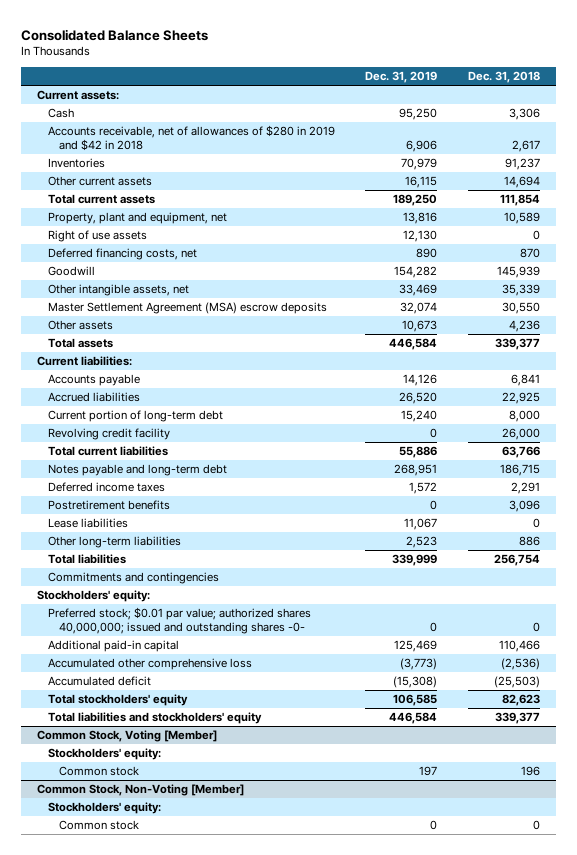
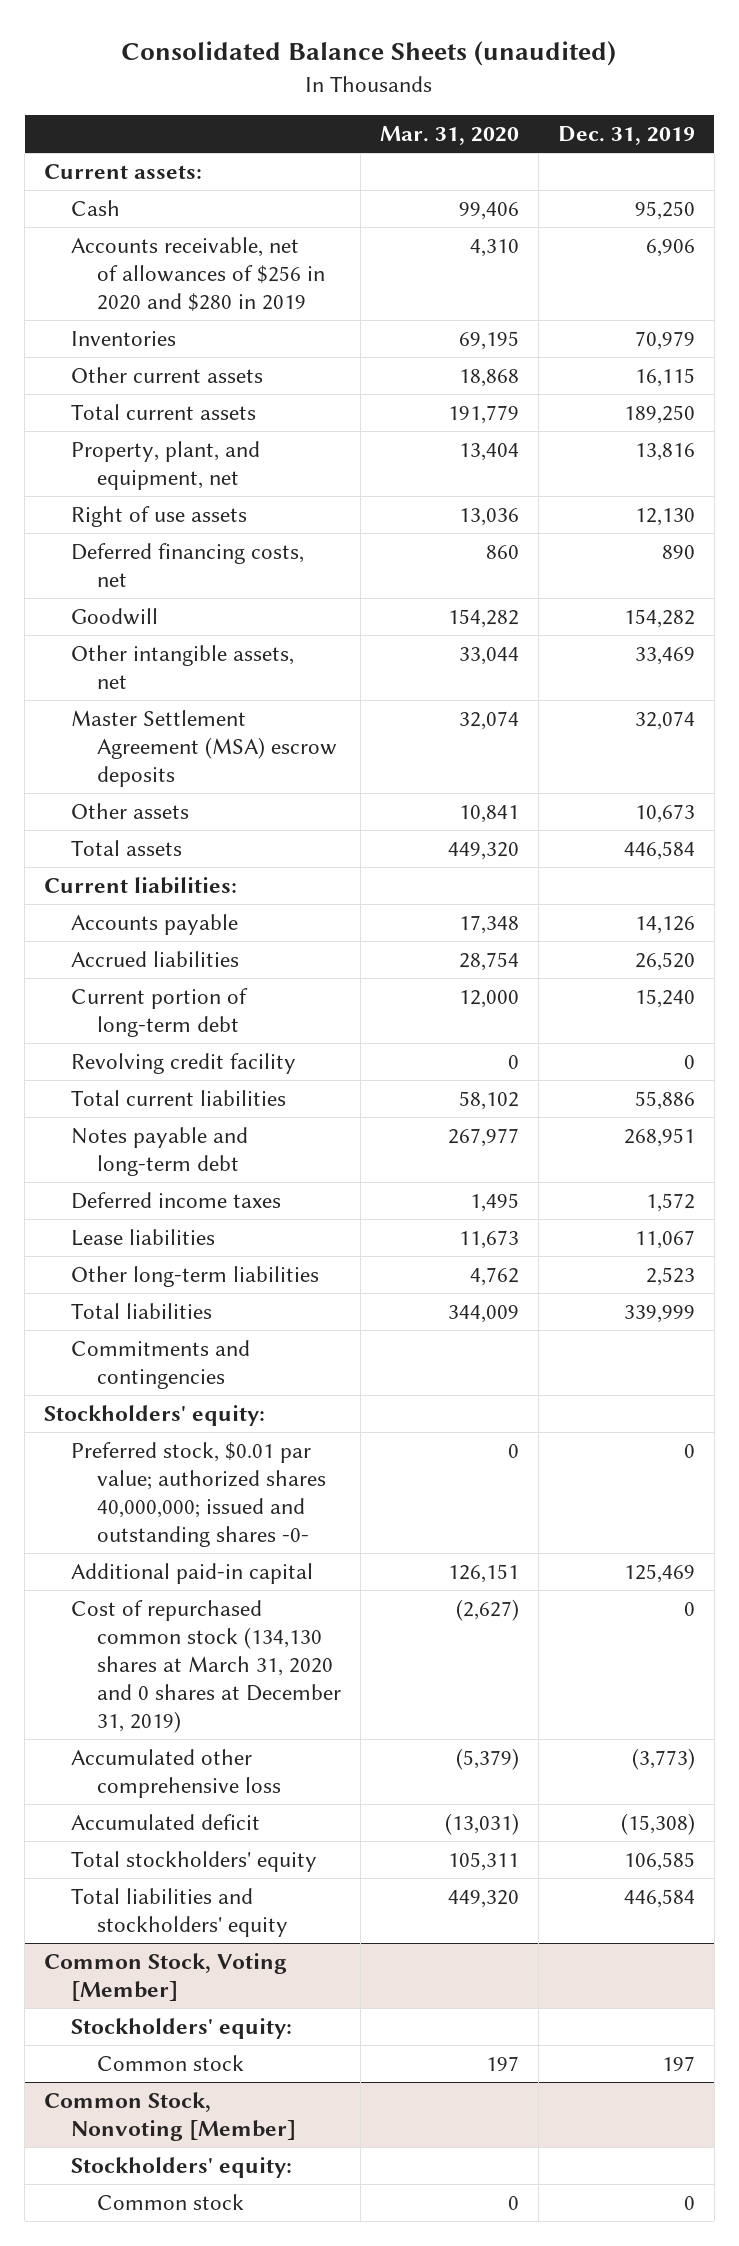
- Consolidated Balance Sheets
+ Consolidated Balance Sheets (unaudited)
- | Dec. 31, 2019 | Dec. 31, 2018
+ | Mar. 31, 2020 | Dec. 31, 2019
- Accounts receivable, net of allowances of $280 in 2019 and $42 in 2018 | 6,906 | 2,617
+ Accounts receivable, net of allowances of $256 in 2020 and $280 in 2019 | 4,310 | 6,906
- Property, plant and equipment, net | 13,816 | 10,589
+ Property, plant, and equipment, net | 13,404 | 13,816
- Postretirement benefits | 0 | 3,096
- Preferred stock; $0.01 par value; authorized shares 40,000,000; issued and outstanding shares -0- | 0 | 0
+ Preferred stock, $0.01 par value; authorized shares 40,000,000; issued and outstanding shares -0- | 0 | 0
+ Cost of repurchased common stock (134,130 shares at March 31, 2020 and 0 shares at December 31, 2019) | (2,627) | 0
- Common Stock, Non-Voting [Member]
+ Common Stock, Nonvoting [Member]

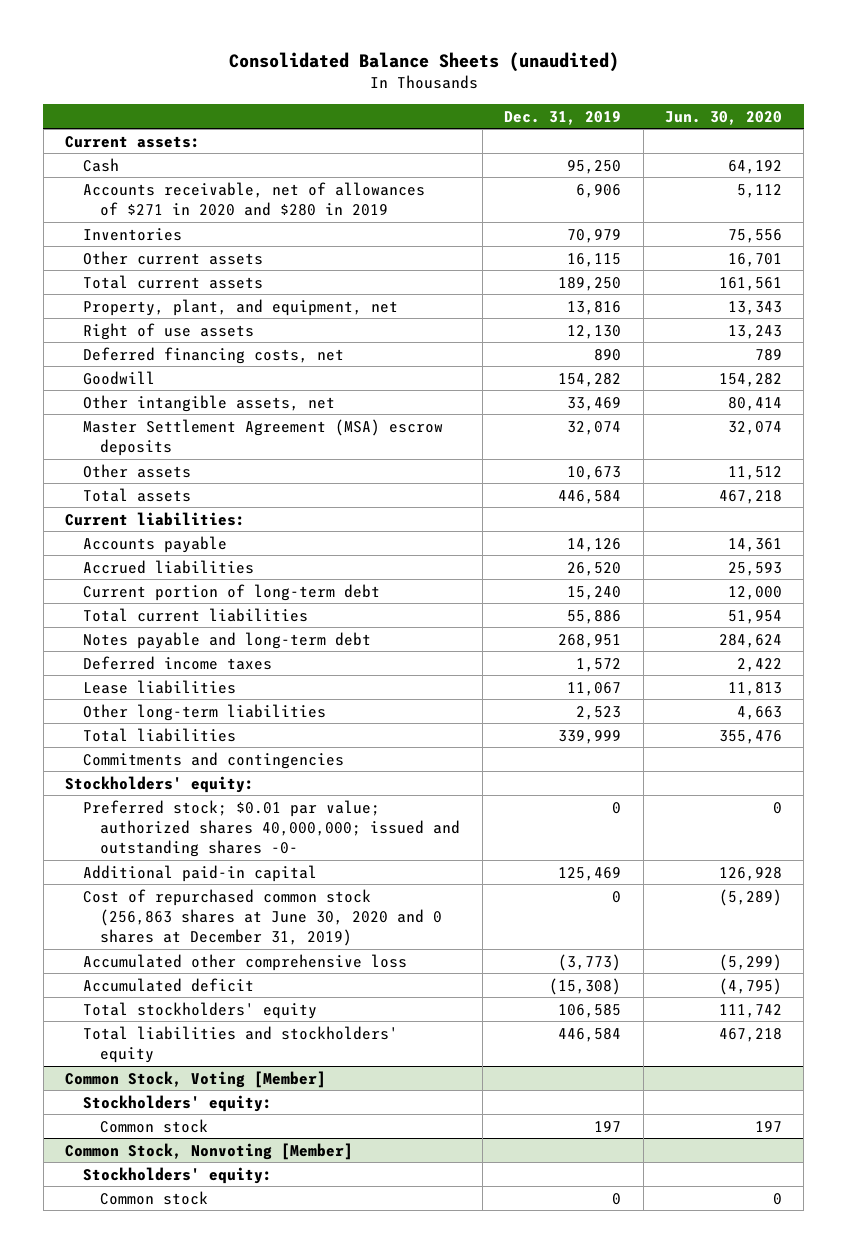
- | Mar. 31, 2020 | Dec. 31, 2019
+ | Dec. 31, 2019 | Jun. 30, 2020
- Accounts receivable, net of allowances of $256 in 2020 and $280 in 2019 | 4,310 | 6,906
+ Accounts receivable, net of allowances of $271 in 2020 and $280 in 2019 | 6,906 | 5,112
- Revolving credit facility | 0 | 0
- Preferred stock, $0.01 par value; authorized shares 40,000,000; issued and outstanding shares -0- | 0 | 0
+ Preferred stock; $0.01 par value; authorized shares 40,000,000; issued and outstanding shares -0- | 0 | 0
- Cost of repurchased common stock (134,130 shares at March 31, 2020 and 0 shares at December 31, 2019) | (2,627) | 0
+ Cost of repurchased common stock (256,863 shares at June 30, 2020 and 0 shares at December 31, 2019) | 0 | (5,289)

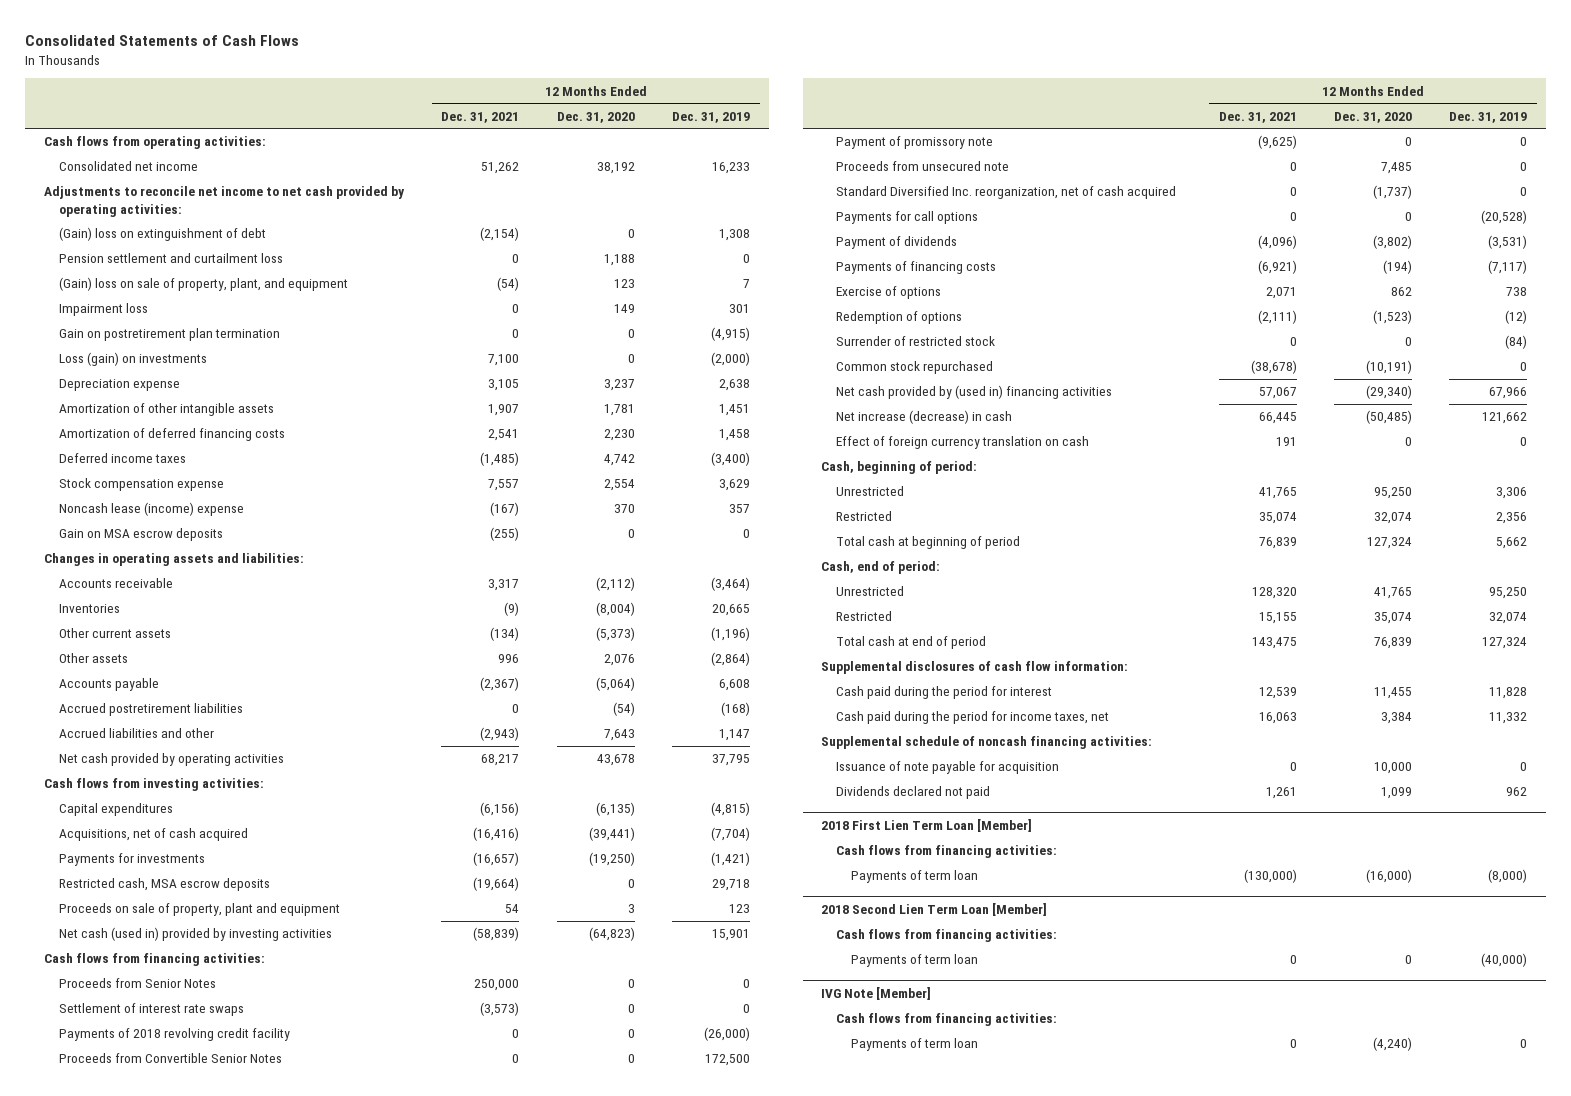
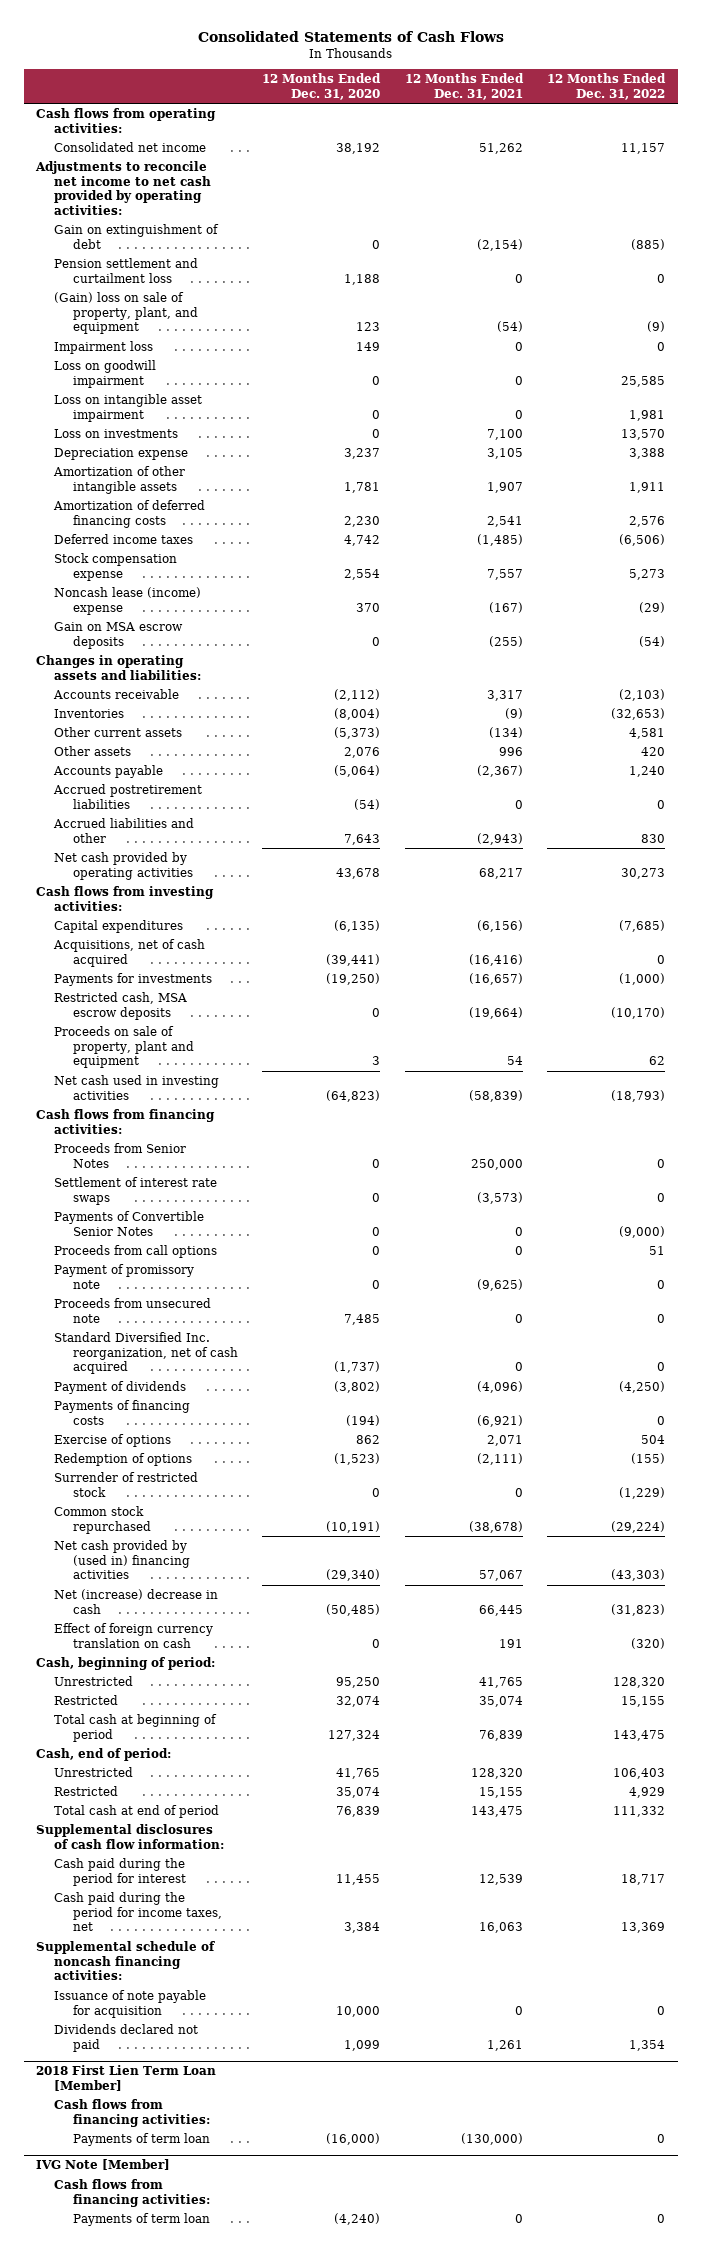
- | 12 Months Ended Dec. 31, 2021 | 12 Months Ended Dec. 31, 2020 | 12 Months Ended Dec. 31, 2019
+ | 12 Months Ended Dec. 31, 2020 | 12 Months Ended Dec. 31, 2021 | 12 Months Ended Dec. 31, 2022
- (Gain) loss on extinguishment of debt | (2,154) | 0 | 1,308
+ Gain on extinguishment of debt | 0 | (2,154) | (885)
- Gain on postretirement plan termination | 0 | 0 | (4,915)
- Loss (gain) on investments | 7,100 | 0 | (2,000)
+ Loss on goodwill impairment | 0 | 0 | 25,585
+ Loss on intangible asset impairment | 0 | 0 | 1,981
+ Loss on investments | 0 | 7,100 | 13,570
- Net cash (used in) provided by investing activities | (58,839) | (64,823) | 15,901
+ Net cash used in investing activities | (64,823) | (58,839) | (18,793)
- Payments of 2018 revolving credit facility | 0 | 0 | (26,000)
- Proceeds from Convertible Senior Notes | 0 | 0 | 172,500
+ Payments of Convertible Senior Notes | 0 | 0 | (9,000)
+ Proceeds from call options | 0 | 0 | 51
- Payments for call options | 0 | 0 | (20,528)
- Net increase (decrease) in cash | 66,445 | (50,485) | 121,662
+ Net (increase) decrease in cash | (50,485) | 66,445 | (31,823)
- 2018 Second Lien Term Loan [Member]
- Cash flows from financing activities:
- Payments of term loan | 0 | 0 | (40,000)

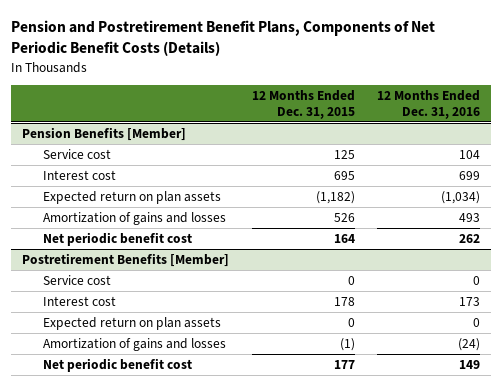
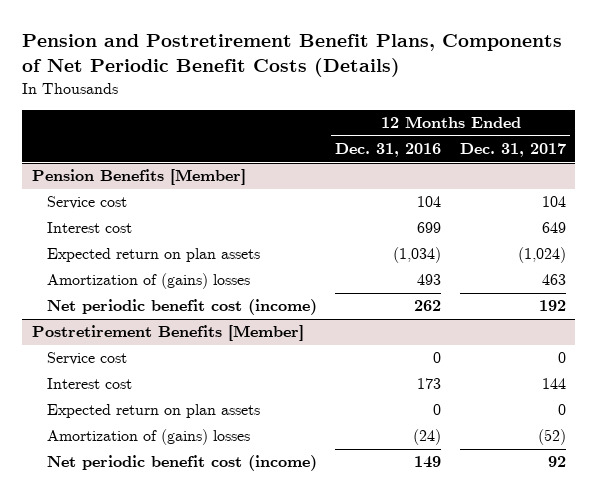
- | 12 Months Ended Dec. 31, 2015 | 12 Months Ended Dec. 31, 2016
+ | 12 Months Ended Dec. 31, 2016 | 12 Months Ended Dec. 31, 2017
@ Pension Benefits [Member]
- Amortization of gains and losses | 526 | 493
- Net periodic benefit cost | 164 | 262
+ Amortization of (gains) losses | 493 | 463
+ Net periodic benefit cost (income) | 262 | 192
@ Postretirement Benefits [Member]
- Amortization of gains and losses | (1) | (24)
- Net periodic benefit cost | 177 | 149
+ Amortization of (gains) losses | (24) | (52)
+ Net periodic benefit cost (income) | 149 | 92

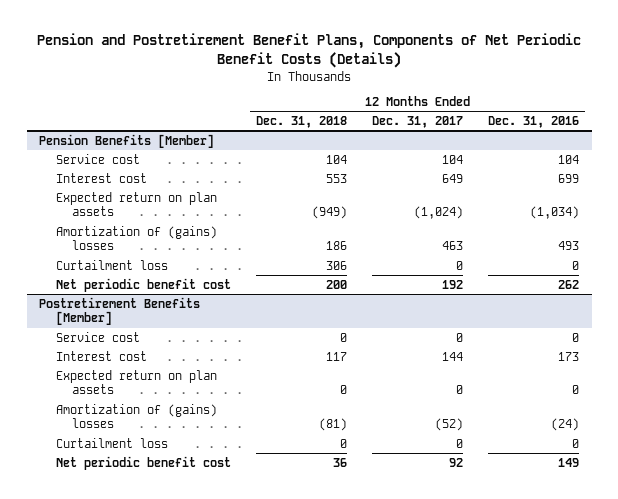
- | 12 Months Ended Dec. 31, 2016 | 12 Months Ended Dec. 31, 2017
+ | 12 Months Ended Dec. 31, 2018 | 12 Months Ended Dec. 31, 2017 | 12 Months Ended Dec. 31, 2016
@ Pension Benefits [Member]
- Net periodic benefit cost (income) | 262 | 192
+ Curtailment loss | 306 | 0 | 0
+ Net periodic benefit cost | 200 | 192 | 262
@ Postretirement Benefits [Member]
- Net periodic benefit cost (income) | 149 | 92
+ Curtailment loss | 0 | 0 | 0
+ Net periodic benefit cost | 36 | 92 | 149

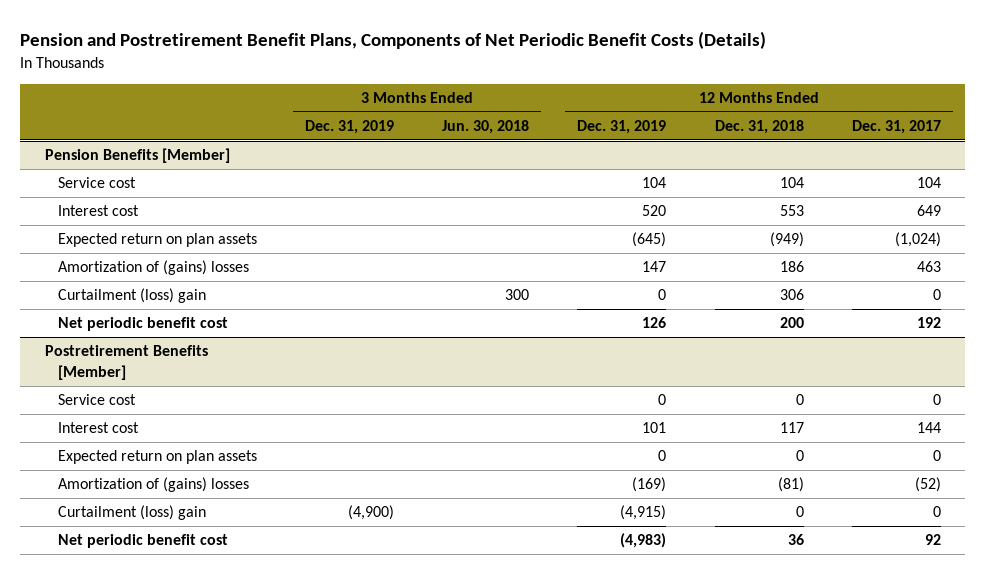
- | 12 Months Ended Dec. 31, 2018 | 12 Months Ended Dec. 31, 2017 | 12 Months Ended Dec. 31, 2016
+ | 3 Months Ended Dec. 31, 2019 | 3 Months Ended Jun. 30, 2018 | 12 Months Ended Dec. 31, 2019 | 12 Months Ended Dec. 31, 2018 | 12 Months Ended Dec. 31, 2017
@ Pension Benefits [Member]
- Curtailment loss | 306 | 0 | 0
+ Curtailment (loss) gain | | 300 | 0 | 306 | 0
@ Postretirement Benefits [Member]
- Curtailment loss | 0 | 0 | 0
+ Curtailment (loss) gain | (4,900) | | (4,915) | 0 | 0

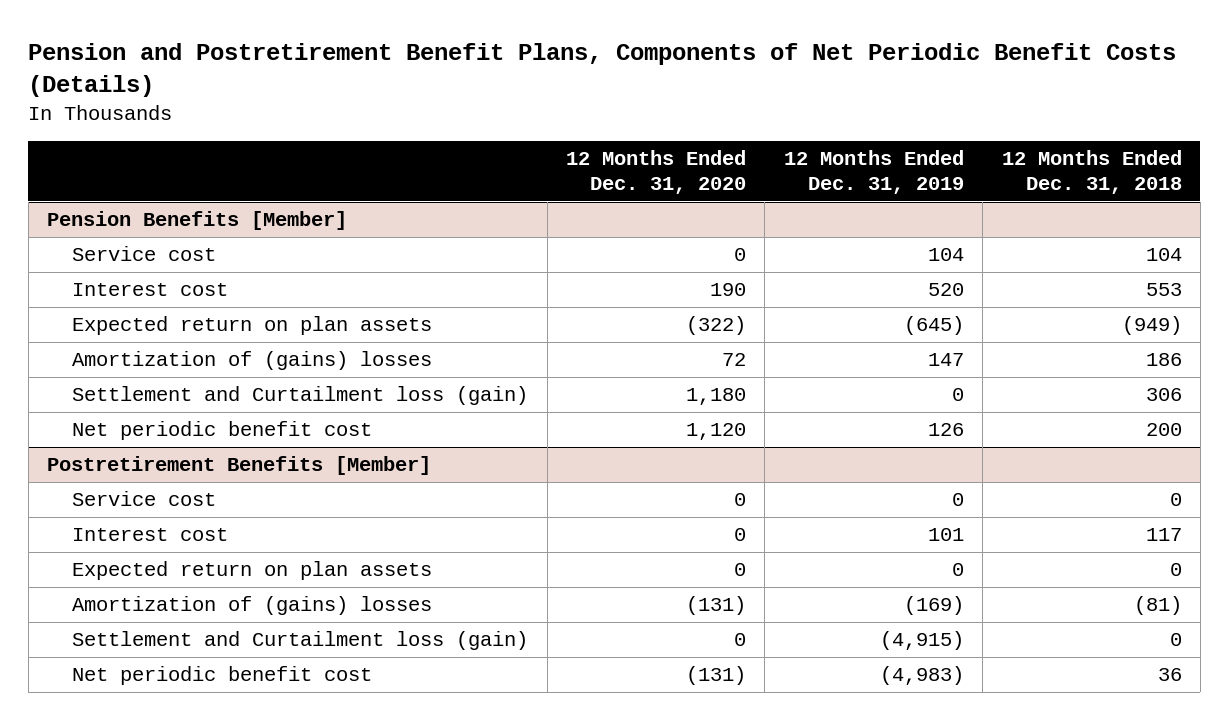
- | 3 Months Ended Dec. 31, 2019 | 3 Months Ended Jun. 30, 2018 | 12 Months Ended Dec. 31, 2019 | 12 Months Ended Dec. 31, 2018 | 12 Months Ended Dec. 31, 2017
+ | 12 Months Ended Dec. 31, 2020 | 12 Months Ended Dec. 31, 2019 | 12 Months Ended Dec. 31, 2018
@ Pension Benefits [Member]
- Curtailment (loss) gain | | 300 | 0 | 306 | 0
+ Settlement and Curtailment loss (gain) | 1,180 | 0 | 306
@ Postretirement Benefits [Member]
- Curtailment (loss) gain | (4,900) | | (4,915) | 0 | 0
+ Settlement and Curtailment loss (gain) | 0 | (4,915) | 0

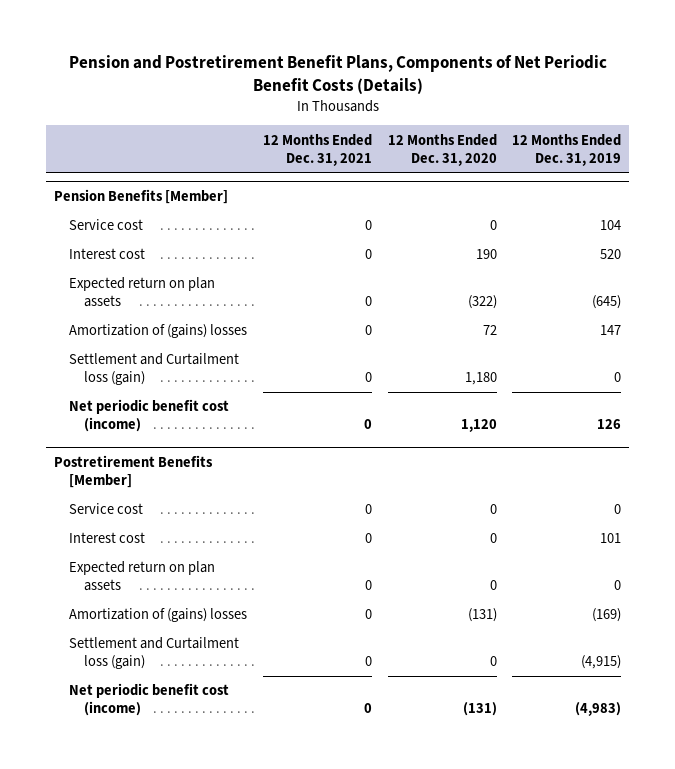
- | 12 Months Ended Dec. 31, 2020 | 12 Months Ended Dec. 31, 2019 | 12 Months Ended Dec. 31, 2018
+ | 12 Months Ended Dec. 31, 2021 | 12 Months Ended Dec. 31, 2020 | 12 Months Ended Dec. 31, 2019
@ Pension Benefits [Member]
- Net periodic benefit cost | 1,120 | 126 | 200
+ Net periodic benefit cost (income) | 0 | 1,120 | 126
@ Postretirement Benefits [Member]
- Net periodic benefit cost | (131) | (4,983) | 36
+ Net periodic benefit cost (income) | 0 | (131) | (4,983)

